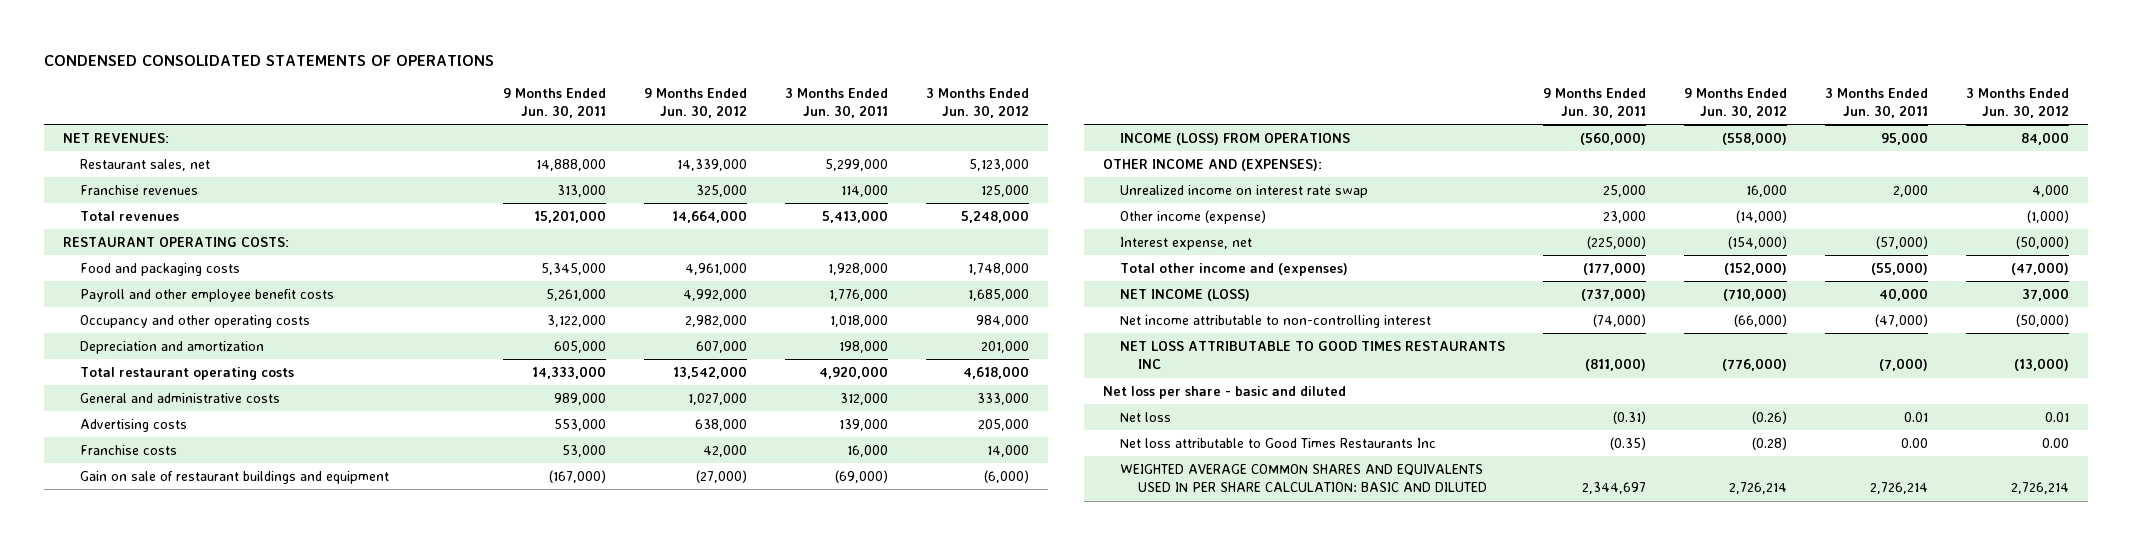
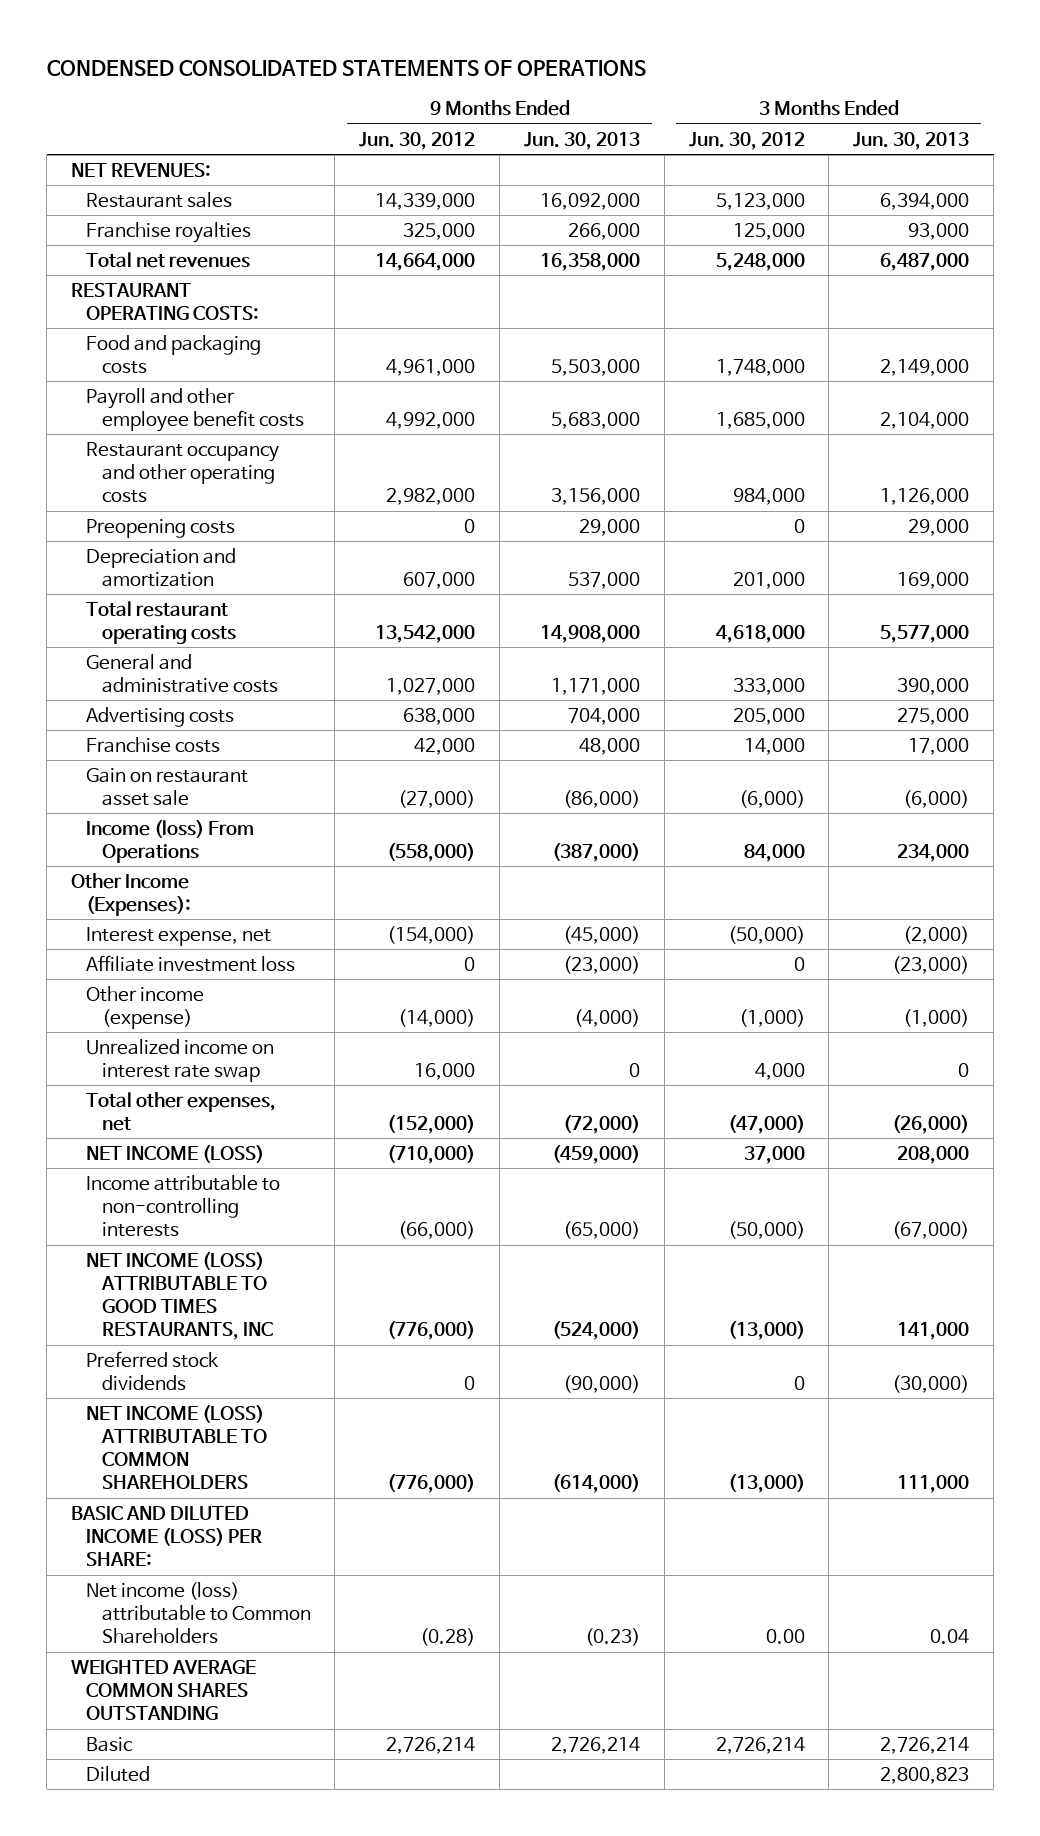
- | 9 Months Ended Jun. 30, 2011 | 9 Months Ended Jun. 30, 2012 | 3 Months Ended Jun. 30, 2011 | 3 Months Ended Jun. 30, 2012
+ | 9 Months Ended Jun. 30, 2012 | 9 Months Ended Jun. 30, 2013 | 3 Months Ended Jun. 30, 2012 | 3 Months Ended Jun. 30, 2013
- Restaurant sales, net | 14,888,000 | 14,339,000 | 5,299,000 | 5,123,000
- Franchise revenues | 313,000 | 325,000 | 114,000 | 125,000
- Total revenues | 15,201,000 | 14,664,000 | 5,413,000 | 5,248,000
+ Restaurant sales | 14,339,000 | 16,092,000 | 5,123,000 | 6,394,000
+ Franchise royalties | 325,000 | 266,000 | 125,000 | 93,000
+ Total net revenues | 14,664,000 | 16,358,000 | 5,248,000 | 6,487,000
- Occupancy and other operating costs | 3,122,000 | 2,982,000 | 1,018,000 | 984,000
+ Restaurant occupancy and other operating costs | 2,982,000 | 3,156,000 | 984,000 | 1,126,000
+ Preopening costs | 0 | 29,000 | 0 | 29,000
- Gain on sale of restaurant buildings and equipment | (167,000) | (27,000) | (69,000) | (6,000)
- INCOME (LOSS) FROM OPERATIONS | (560,000) | (558,000) | 95,000 | 84,000
- OTHER INCOME AND (EXPENSES):
+ Gain on restaurant asset sale | (27,000) | (86,000) | (6,000) | (6,000)
+ Income (loss) From Operations | (558,000) | (387,000) | 84,000 | 234,000
+ Other Income (Expenses):
- Total other income and (expenses) | (177,000) | (152,000) | (55,000) | (47,000)
+ Affiliate investment loss | 0 | (23,000) | 0 | (23,000)
moved down: Other income (expense) | (14,000) | (4,000) | (1,000) | (1,000)
moved down: Unrealized income on interest rate swap | 16,000 | 0 | 4,000 | 0
+ Total other expenses, net | (152,000) | (72,000) | (47,000) | (26,000)
- Net income attributable to non-controlling interest | (74,000) | (66,000) | (47,000) | (50,000)
- NET LOSS ATTRIBUTABLE TO GOOD TIMES RESTAURANTS INC | (811,000) | (776,000) | (7,000) | (13,000)
- Net loss per share - basic and diluted
- Net loss | (0.31) | (0.26) | 0.01 | 0.01
- Net loss attributable to Good Times Restaurants Inc | (0.35) | (0.28) | 0.00 | 0.00
- WEIGHTED AVERAGE COMMON SHARES AND EQUIVALENTS USED IN PER SHARE CALCULATION: BASIC AND DILUTED | 2,344,697 | 2,726,214 | 2,726,214 | 2,726,214
+ Income attributable to non-controlling interests | (66,000) | (65,000) | (50,000) | (67,000)
+ NET INCOME (LOSS) ATTRIBUTABLE TO GOOD TIMES RESTAURANTS, INC | (776,000) | (524,000) | (13,000) | 141,000
+ Preferred stock dividends | 0 | (90,000) | 0 | (30,000)
+ NET INCOME (LOSS) ATTRIBUTABLE TO COMMON SHAREHOLDERS | (776,000) | (614,000) | (13,000) | 111,000
+ BASIC AND DILUTED INCOME (LOSS) PER SHARE:
+ Net income (loss) attributable to Common Shareholders | (0.28) | (0.23) | 0.00 | 0.04
+ WEIGHTED AVERAGE COMMON SHARES OUTSTANDING
+ Basic | 2,726,214 | 2,726,214 | 2,726,214 | 2,726,214
+ Diluted | | | | 2,800,823

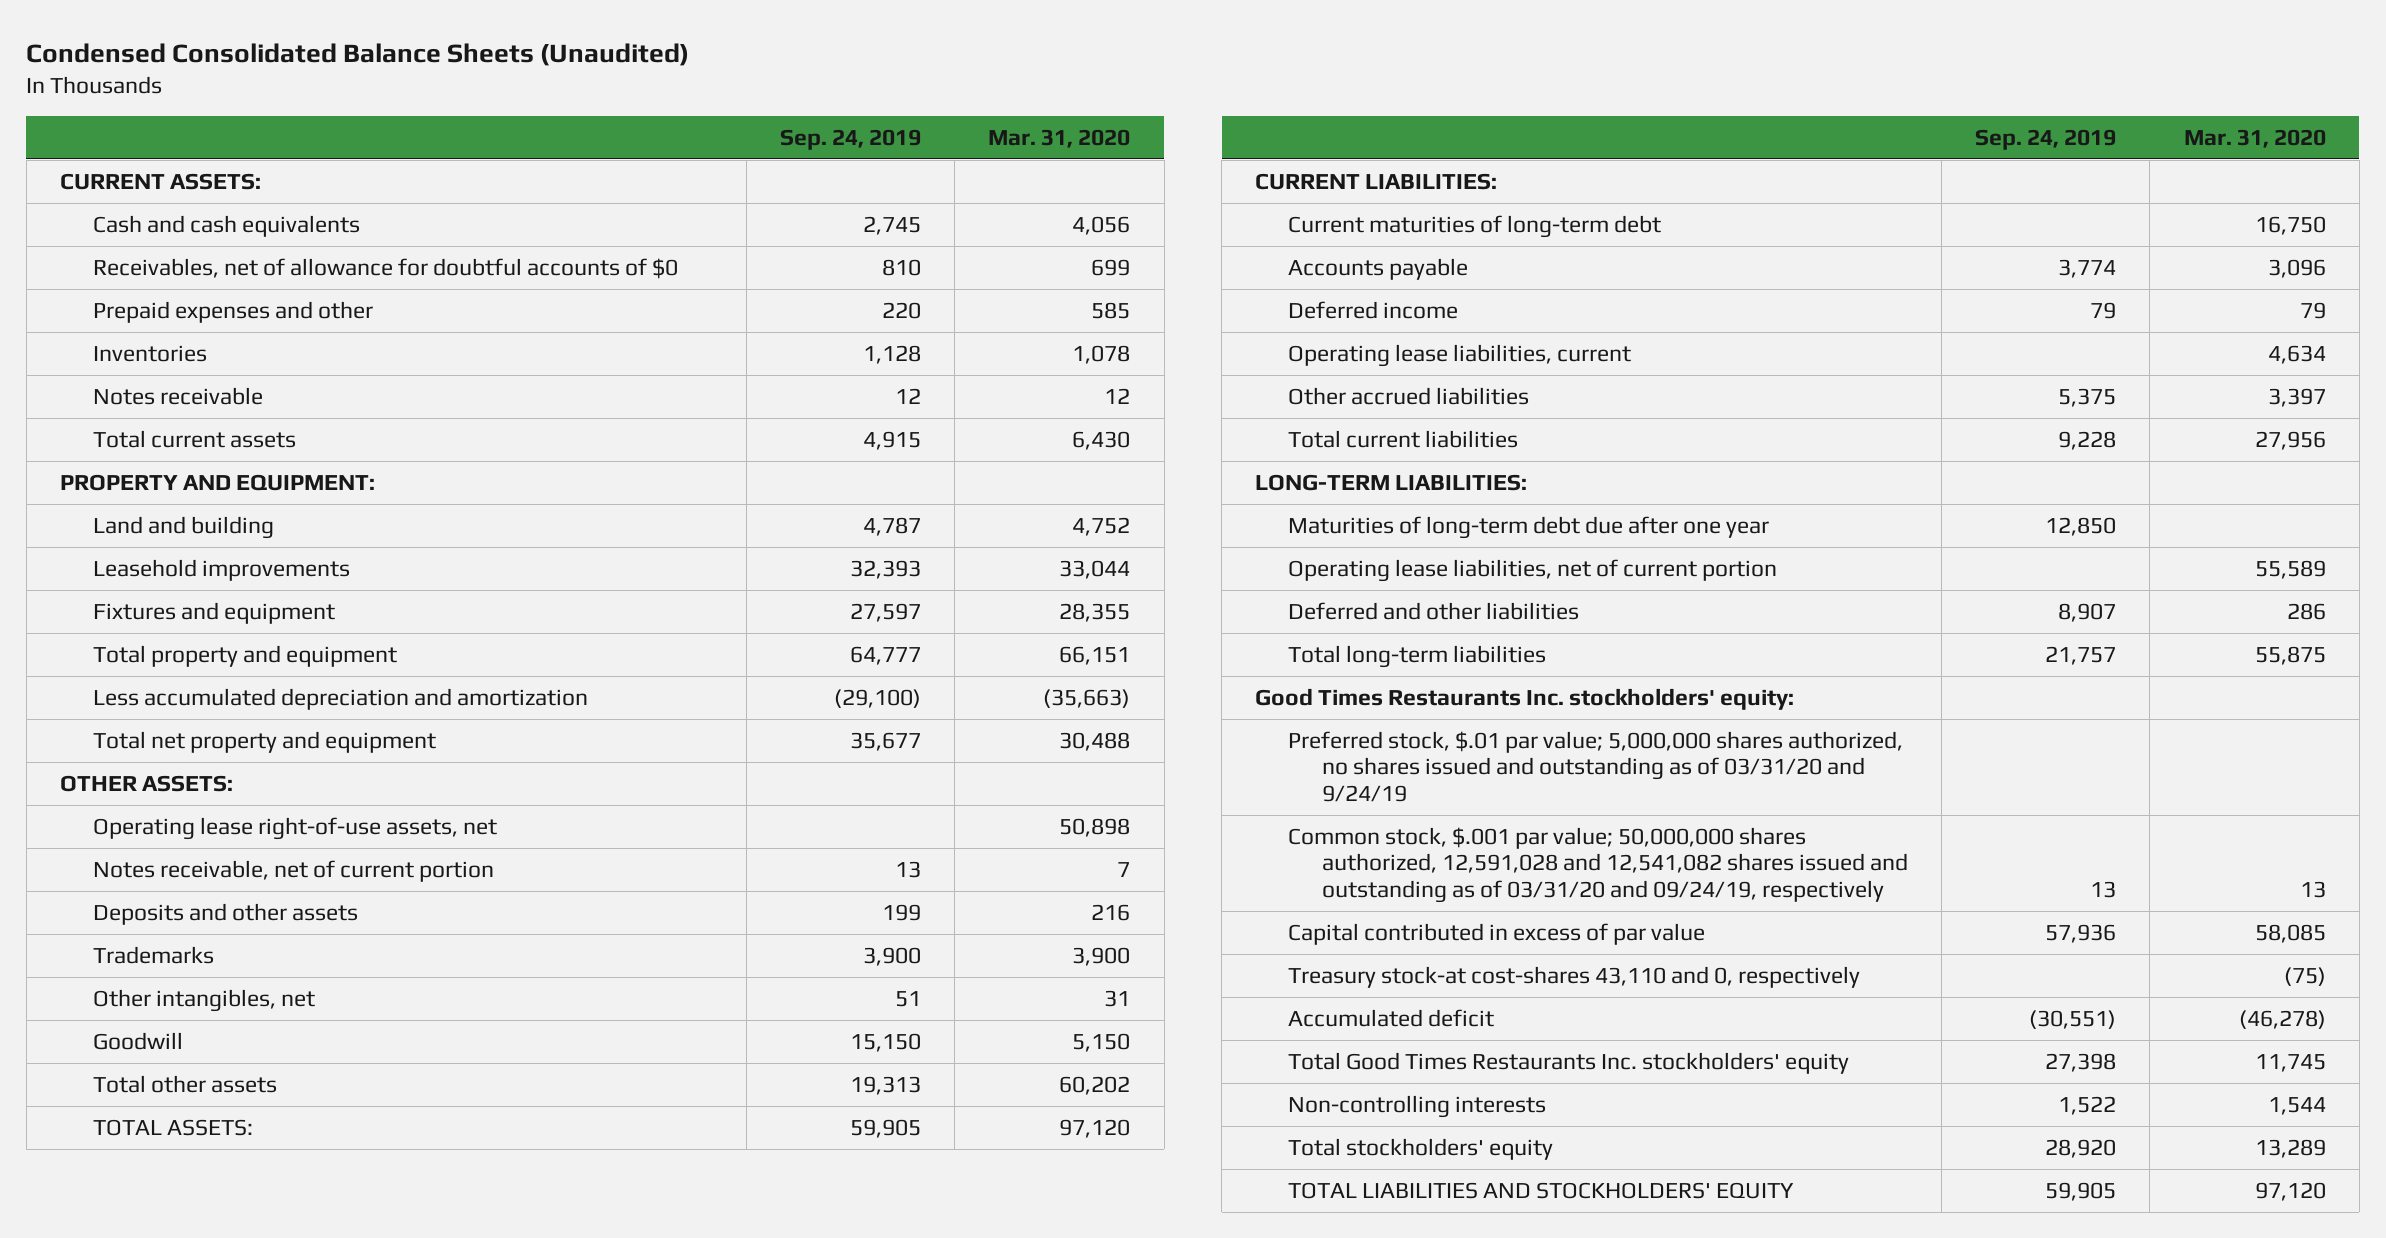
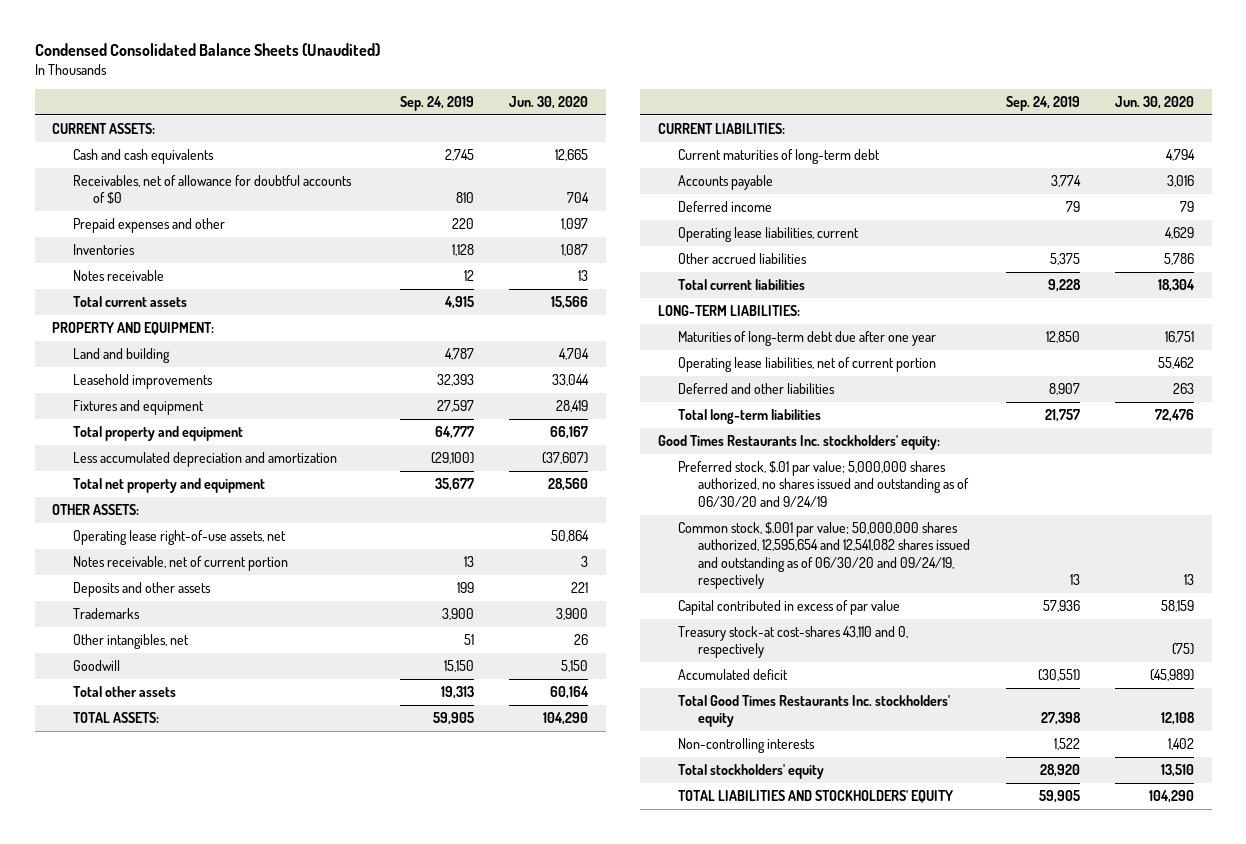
- | Sep. 24, 2019 | Mar. 31, 2020
+ | Sep. 24, 2019 | Jun. 30, 2020
- Preferred stock, $.01 par value; 5,000,000 shares authorized, no shares issued and outstanding as of 03/31/20 and 9/24/19
- Common stock, $.001 par value; 50,000,000 shares authorized, 12,591,028 and 12,541,082 shares issued and outstanding as of 03/31/20 and 09/24/19, respectively | 13 | 13
+ Preferred stock, $.01 par value; 5,000,000 shares authorized, no shares issued and outstanding as of 06/30/20 and 9/24/19
+ Common stock, $.001 par value; 50,000,000 shares authorized, 12,595,654 and 12,541,082 shares issued and outstanding as of 06/30/20 and 09/24/19, respectively | 13 | 13

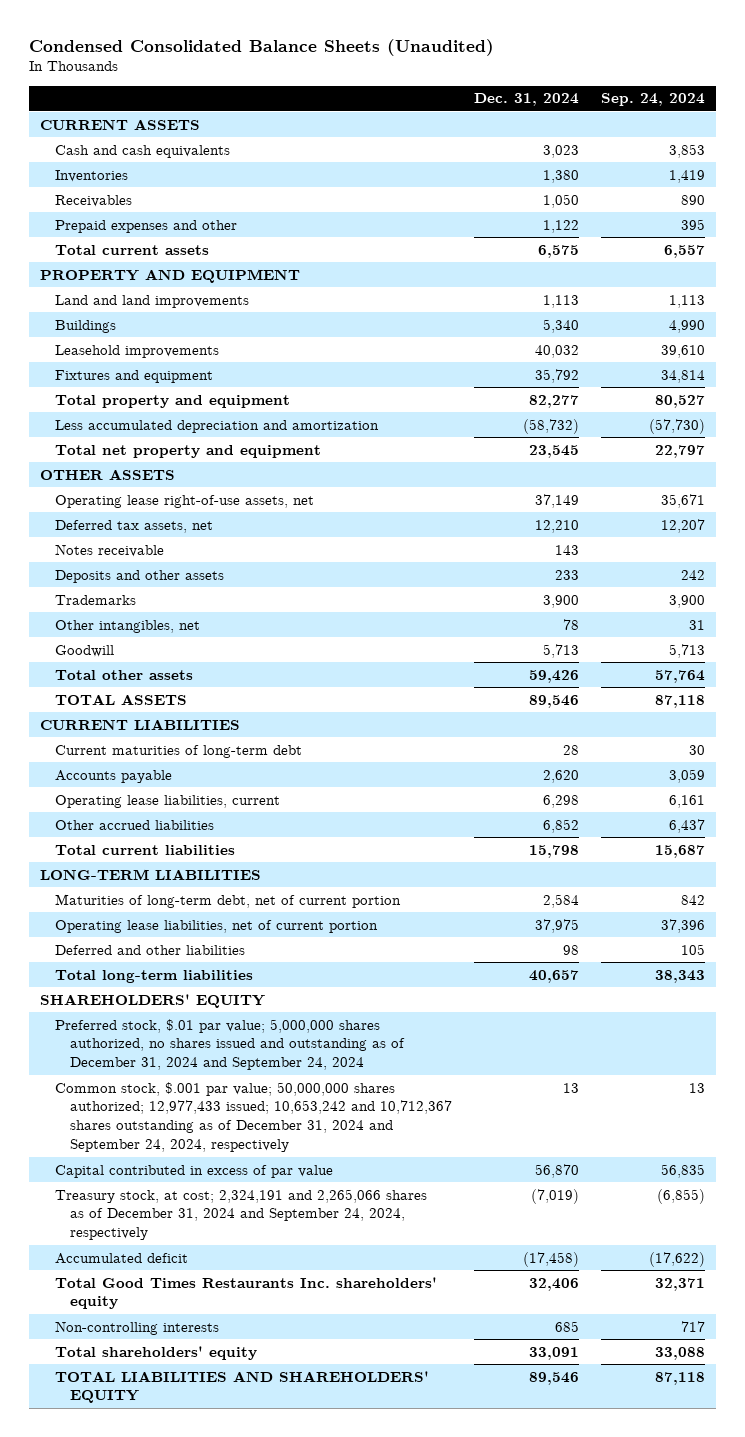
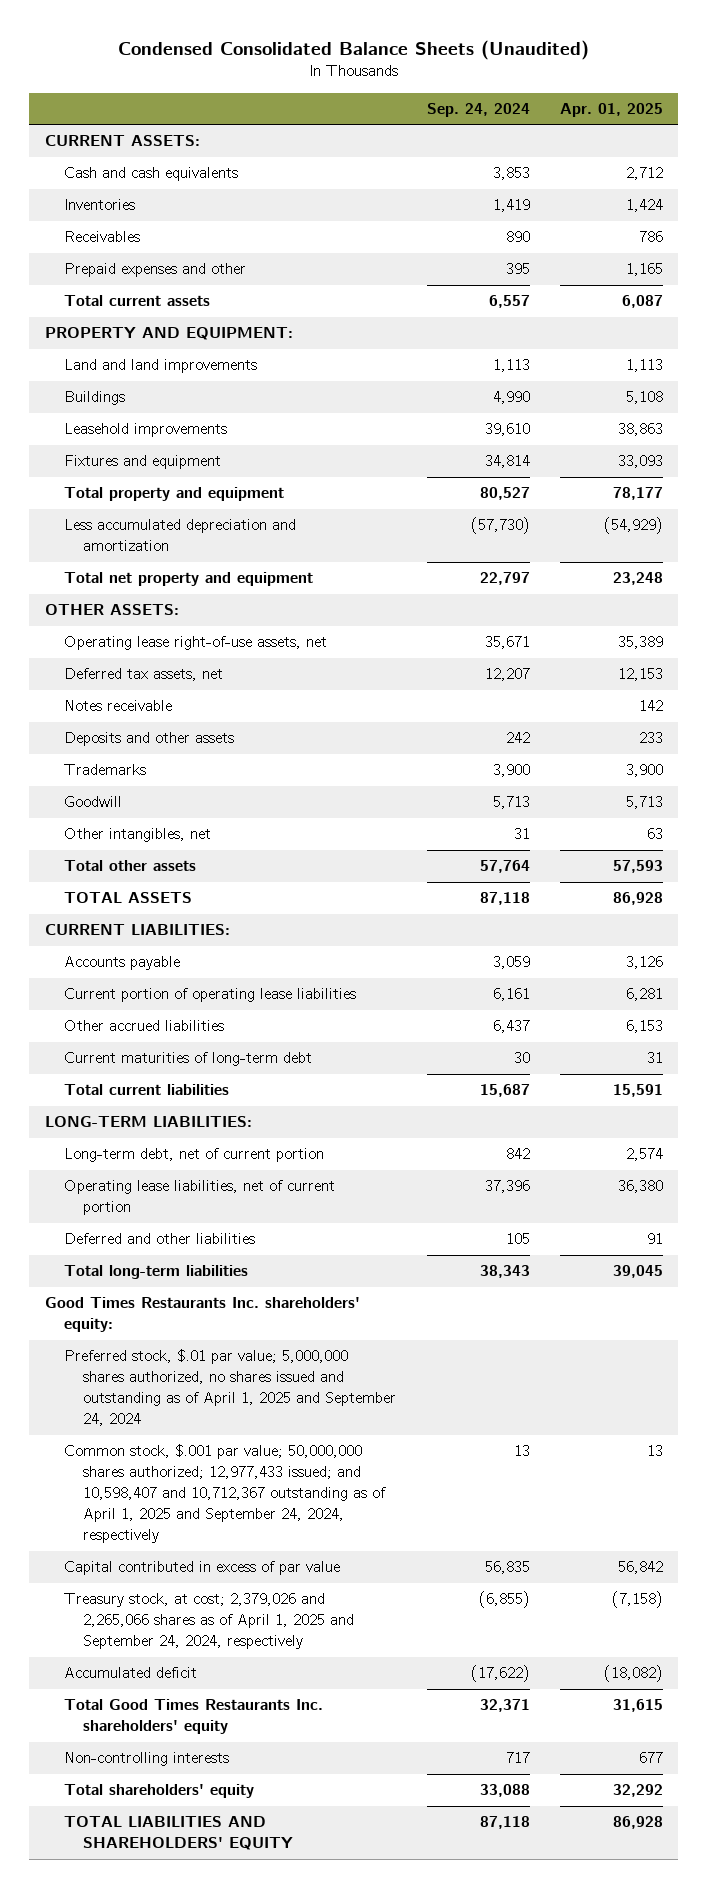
- | Dec. 31, 2024 | Sep. 24, 2024
+ | Sep. 24, 2024 | Apr. 01, 2025
- CURRENT ASSETS
+ CURRENT ASSETS:
- PROPERTY AND EQUIPMENT
+ PROPERTY AND EQUIPMENT:
- OTHER ASSETS
+ OTHER ASSETS:
moved down: Other intangibles, net | 31 | 63
- CURRENT LIABILITIES
+ CURRENT LIABILITIES:
- Operating lease liabilities, current | 6,298 | 6,161
+ Current portion of operating lease liabilities | 6,161 | 6,281
moved down: Current maturities of long-term debt | 30 | 31
- LONG-TERM LIABILITIES
- Maturities of long-term debt, net of current portion | 2,584 | 842
+ LONG-TERM LIABILITIES:
+ Long-term debt, net of current portion | 842 | 2,574
- SHAREHOLDERS' EQUITY
- Preferred stock, $.01 par value; 5,000,000 shares authorized, no shares issued and outstanding as of December 31, 2024 and September 24, 2024
- Common stock, $.001 par value; 50,000,000 shares authorized; 12,977,433 issued; 10,653,242 and 10,712,367 shares outstanding as of December 31, 2024 and September 24, 2024, respectively | 13 | 13
+ Good Times Restaurants Inc. shareholders' equity:
+ Preferred stock, $.01 par value; 5,000,000 shares authorized, no shares issued and outstanding as of April 1, 2025 and September 24, 2024
+ Common stock, $.001 par value; 50,000,000 shares authorized; 12,977,433 issued; and 10,598,407 and 10,712,367 outstanding as of April 1, 2025 and September 24, 2024, respectively | 13 | 13
- Treasury stock, at cost; 2,324,191 and 2,265,066 shares as of December 31, 2024 and September 24, 2024, respectively | (7,019) | (6,855)
+ Treasury stock, at cost; 2,379,026 and 2,265,066 shares as of April 1, 2025 and September 24, 2024, respectively | (6,855) | (7,158)

